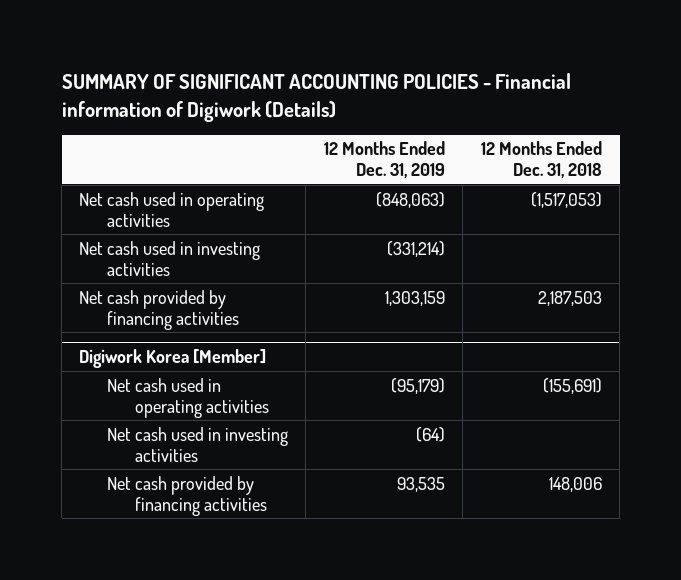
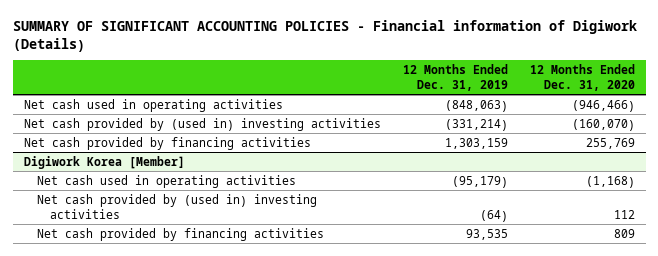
- | 12 Months Ended Dec. 31, 2019 | 12 Months Ended Dec. 31, 2018
+ | 12 Months Ended Dec. 31, 2019 | 12 Months Ended Dec. 31, 2020
- Net cash used in investing activities | (331,214) |
+ Net cash provided by (used in) investing activities | (331,214) | (160,070)
@ Digiwork Korea [Member]
- Net cash used in investing activities | (64) |
+ Net cash provided by (used in) investing activities | (64) | 112

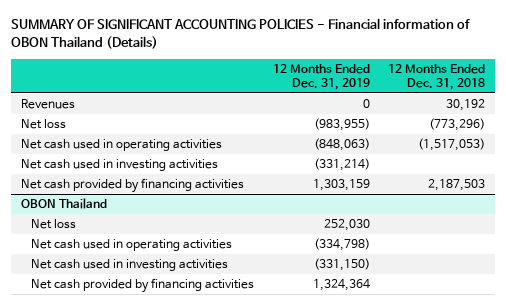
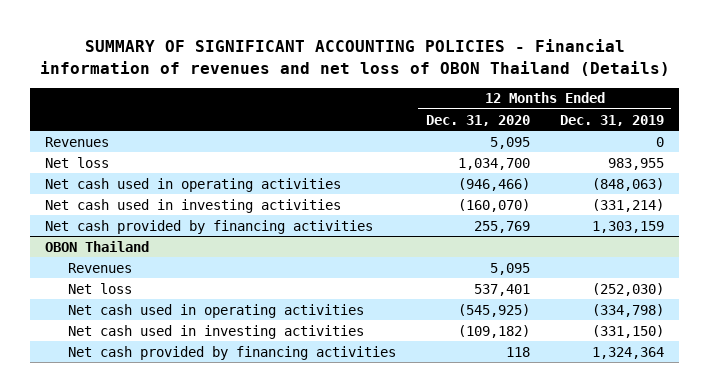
- SUMMARY OF SIGNIFICANT ACCOUNTING POLICIES - Financial information of OBON Thailand (Details)
+ SUMMARY OF SIGNIFICANT ACCOUNTING POLICIES - Financial information of revenues and net loss of OBON Thailand (Details)
- | 12 Months Ended Dec. 31, 2019 | 12 Months Ended Dec. 31, 2018
+ | 12 Months Ended Dec. 31, 2020 | 12 Months Ended Dec. 31, 2019
- Net loss | (983,955) | (773,296)
+ Net loss | 1,034,700 | 983,955
@ OBON Thailand
- Net loss | 252,030 |
+ Revenues | 5,095 |
+ Net loss | 537,401 | (252,030)

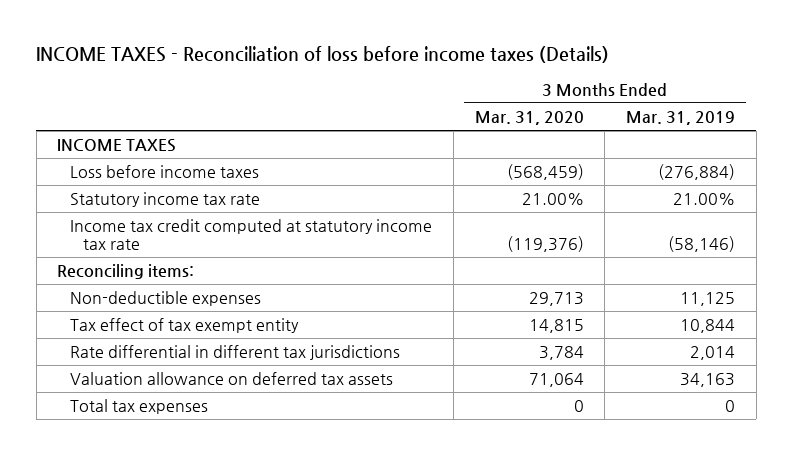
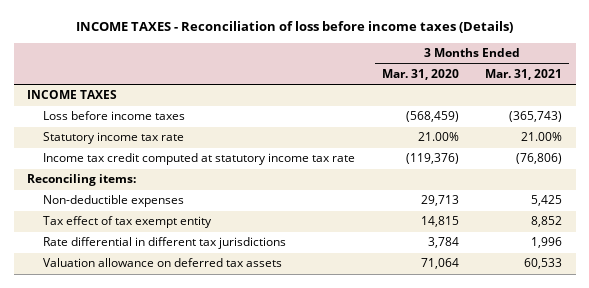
- | 3 Months Ended Mar. 31, 2020 | 3 Months Ended Mar. 31, 2019
+ | 3 Months Ended Mar. 31, 2020 | 3 Months Ended Mar. 31, 2021
- Total tax expenses | 0 | 0

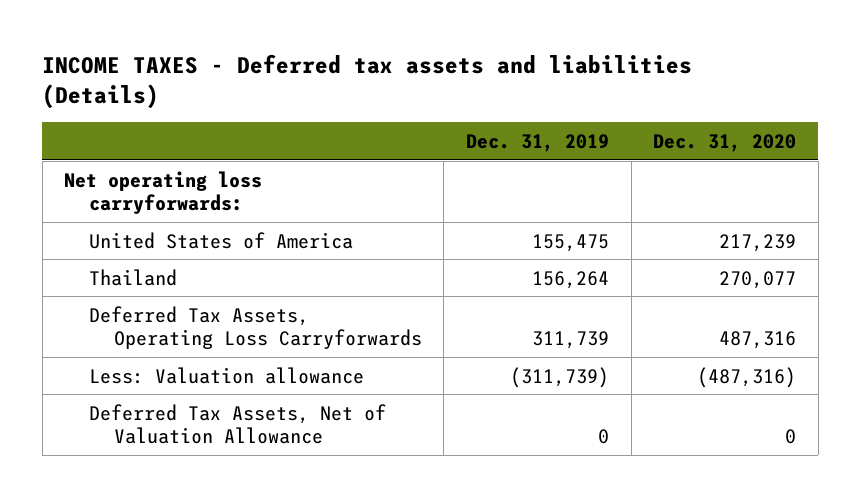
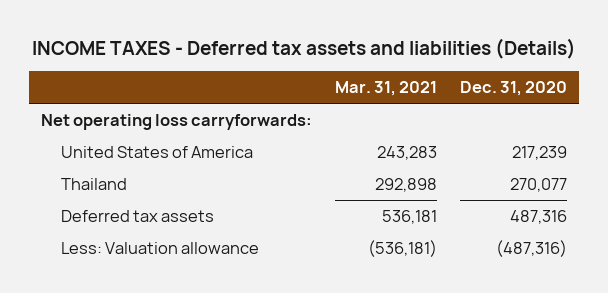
- | Dec. 31, 2019 | Dec. 31, 2020
+ | Mar. 31, 2021 | Dec. 31, 2020
- Deferred Tax Assets, Operating Loss Carryforwards | 311,739 | 487,316
+ Deferred tax assets | 536,181 | 487,316
- Deferred Tax Assets, Net of Valuation Allowance | 0 | 0

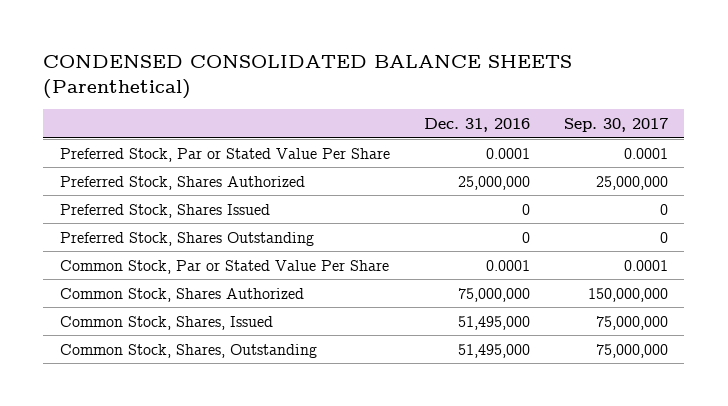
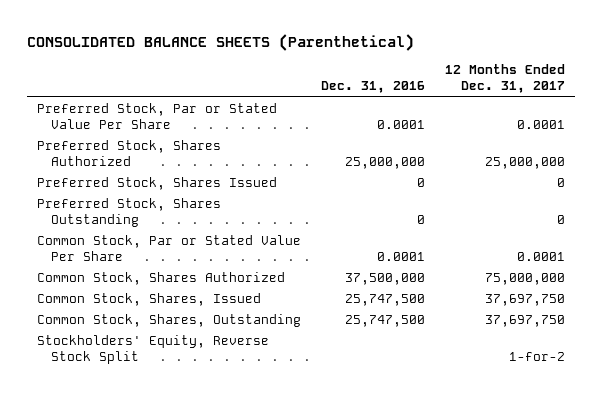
- CONDENSED CONSOLIDATED BALANCE SHEETS (Parenthetical)
+ CONSOLIDATED BALANCE SHEETS (Parenthetical)
- | Dec. 31, 2016 | Sep. 30, 2017
+ | Dec. 31, 2016 | 12 Months Ended Dec. 31, 2017
- Common Stock, Shares Authorized | 75,000,000 | 150,000,000
- Common Stock, Shares, Issued | 51,495,000 | 75,000,000
- Common Stock, Shares, Outstanding | 51,495,000 | 75,000,000
+ Common Stock, Shares Authorized | 37,500,000 | 75,000,000
+ Common Stock, Shares, Issued | 25,747,500 | 37,697,750
+ Common Stock, Shares, Outstanding | 25,747,500 | 37,697,750
+ Stockholders' Equity, Reverse Stock Split | | 1-for-2

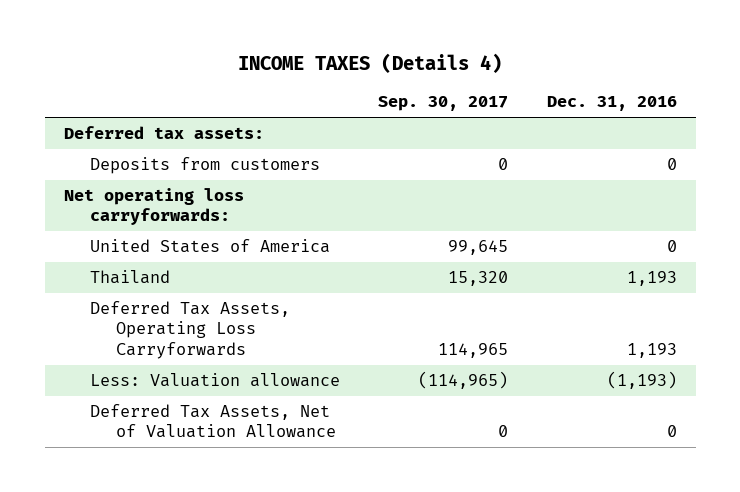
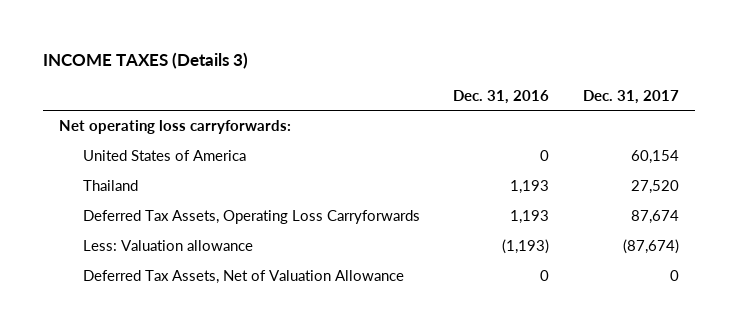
- INCOME TAXES (Details 4)
+ INCOME TAXES (Details 3)
- | Sep. 30, 2017 | Dec. 31, 2016
+ | Dec. 31, 2016 | Dec. 31, 2017
- Deferred tax assets:
- Deposits from customers | 0 | 0

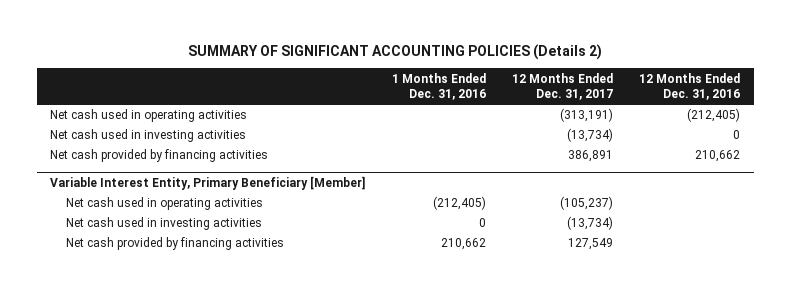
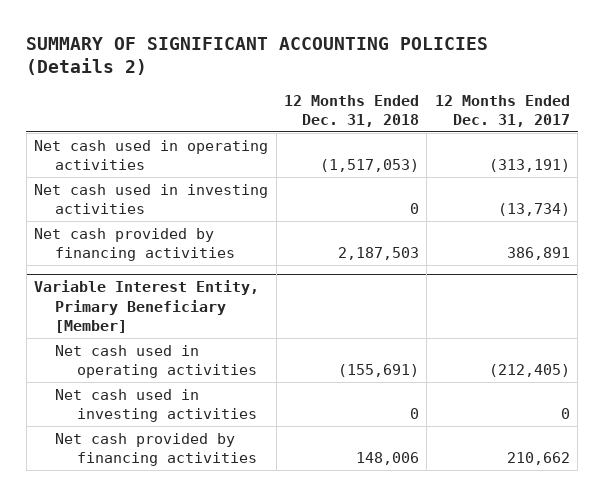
- | 1 Months Ended Dec. 31, 2016 | 12 Months Ended Dec. 31, 2017 | 12 Months Ended Dec. 31, 2016
+ | 12 Months Ended Dec. 31, 2018 | 12 Months Ended Dec. 31, 2017
@ Variable Interest Entity, Primary Beneficiary [Member]
- Net cash used in operating activities | (212,405) | (105,237) |
- Net cash used in investing activities | 0 | (13,734) |
- Net cash provided by financing activities | 210,662 | 127,549 |
+ Net cash used in operating activities | (155,691) | (212,405)
+ Net cash used in investing activities | 0 | 0
+ Net cash provided by financing activities | 148,006 | 210,662

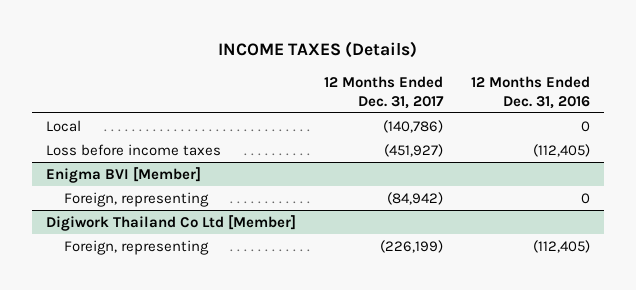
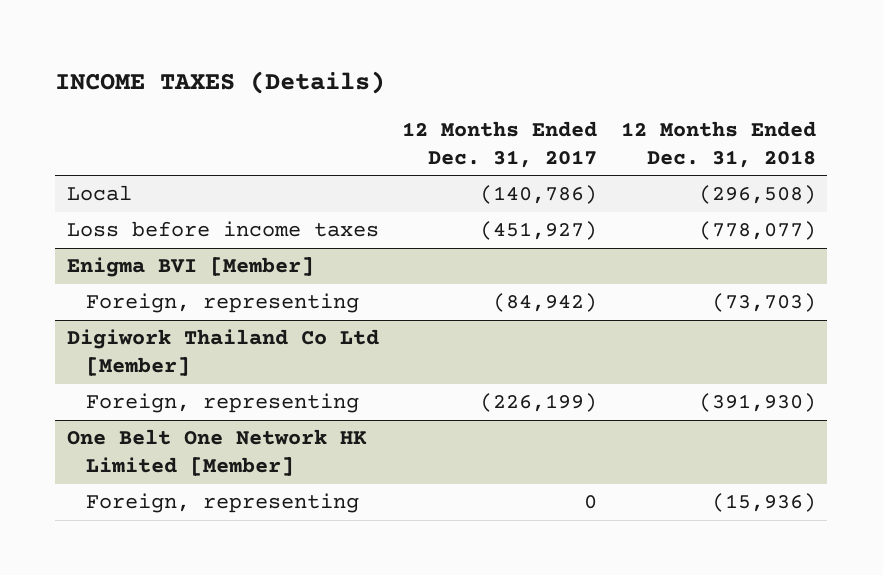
- | 12 Months Ended Dec. 31, 2017 | 12 Months Ended Dec. 31, 2016
+ | 12 Months Ended Dec. 31, 2017 | 12 Months Ended Dec. 31, 2018
+ One Belt One Network HK Limited [Member]
+ Foreign, representing | 0 | (15,936)

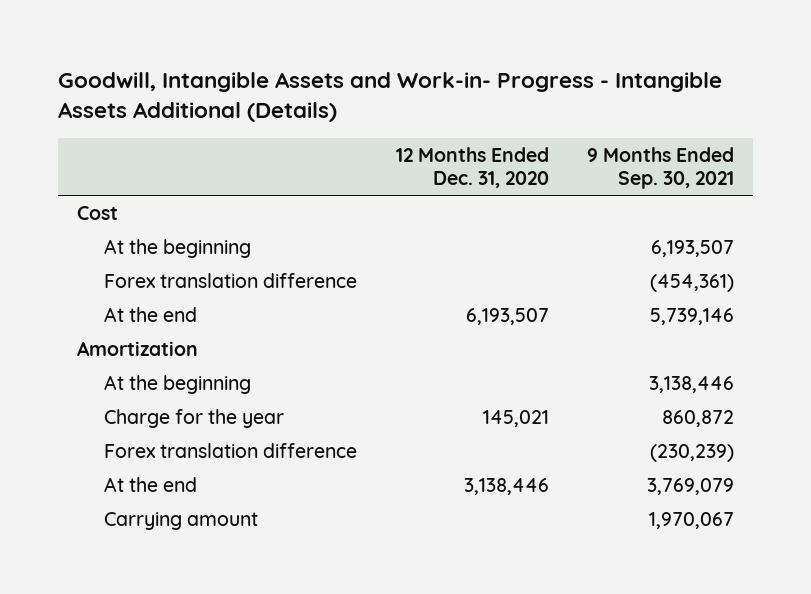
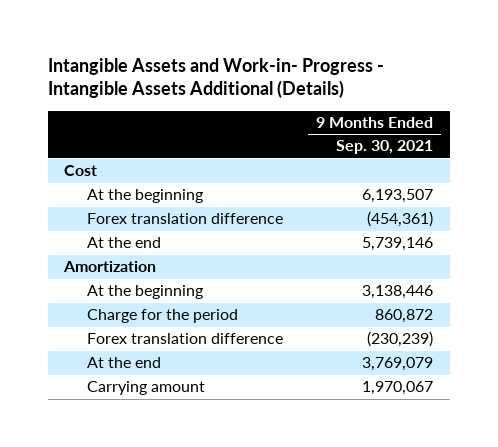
- Goodwill, Intangible Assets and Work-in- Progress - Intangible Assets Additional (Details)
+ Intangible Assets and Work-in- Progress - Intangible Assets Additional (Details)
- | 12 Months Ended Dec. 31, 2020 | 9 Months Ended Sep. 30, 2021
+ | 9 Months Ended Sep. 30, 2021
- Charge for the year | 145,021 | 860,872
+ Charge for the period | 860,872

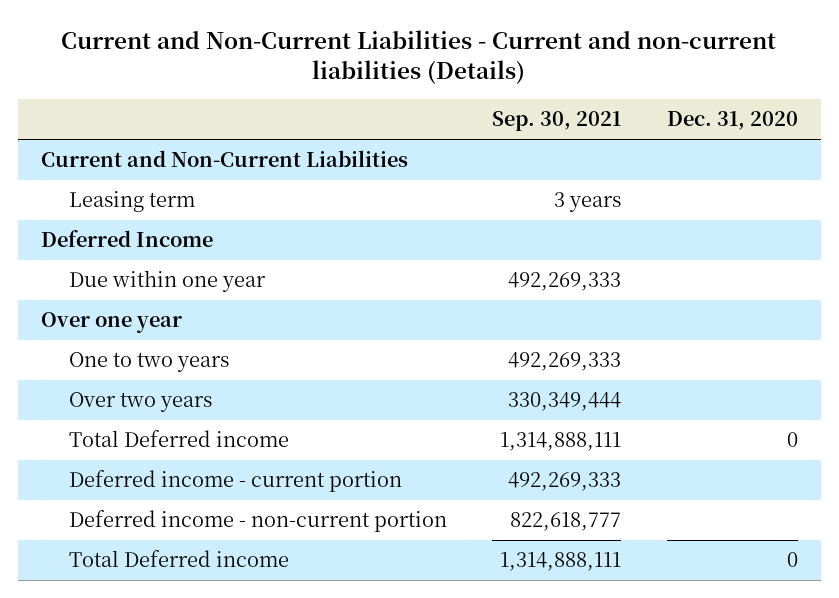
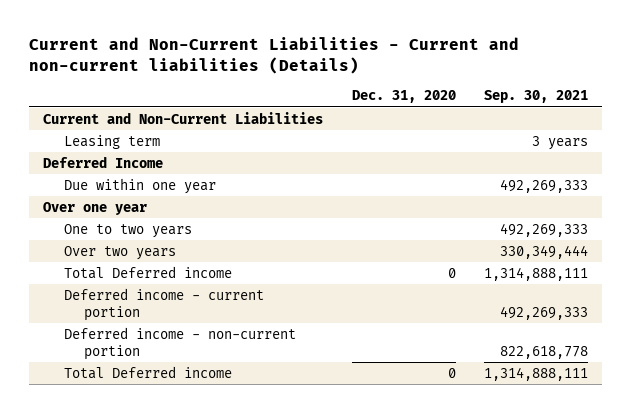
- | Sep. 30, 2021 | Dec. 31, 2020
+ | Dec. 31, 2020 | Sep. 30, 2021
- Deferred income - non-current portion | 822,618,777 |
+ Deferred income - non-current portion | | 822,618,778

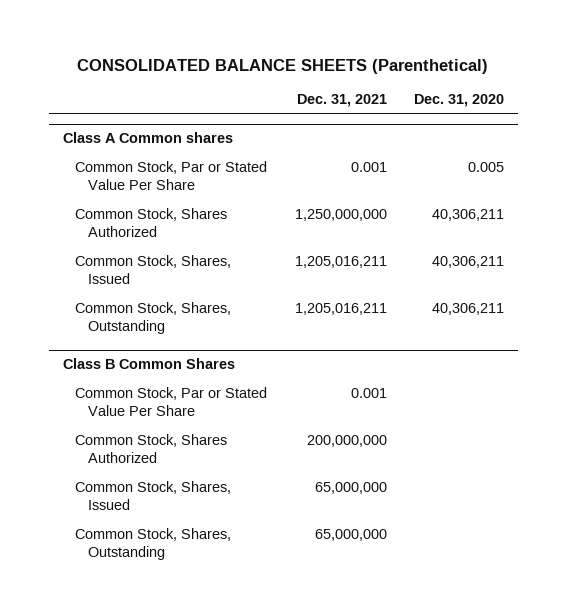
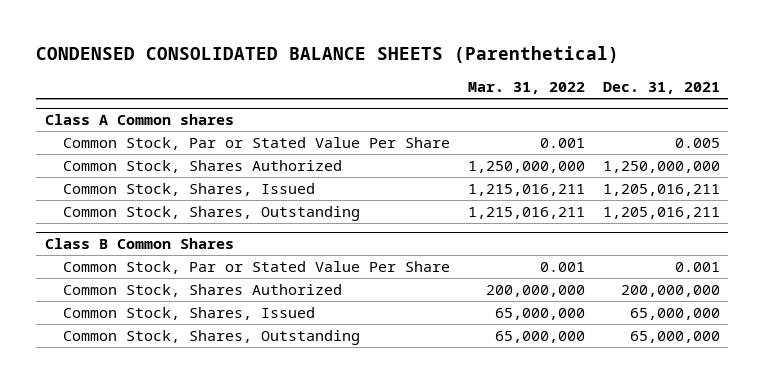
- CONSOLIDATED BALANCE SHEETS (Parenthetical)
+ CONDENSED CONSOLIDATED BALANCE SHEETS (Parenthetical)
- | Dec. 31, 2021 | Dec. 31, 2020
+ | Mar. 31, 2022 | Dec. 31, 2021
@ Class A Common shares
- Common Stock, Par or Stated Value Per Share | 0.001 | 0.005
+ Common Stock, Par or Stated Value Per Share | 0.001 | 0.005

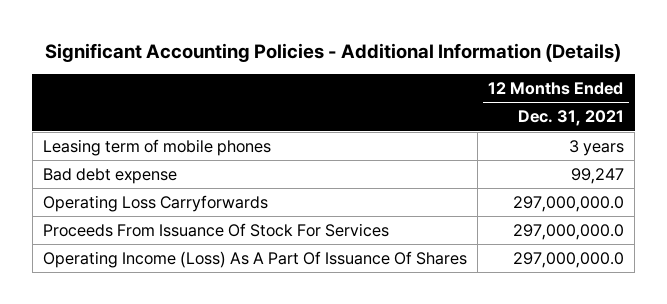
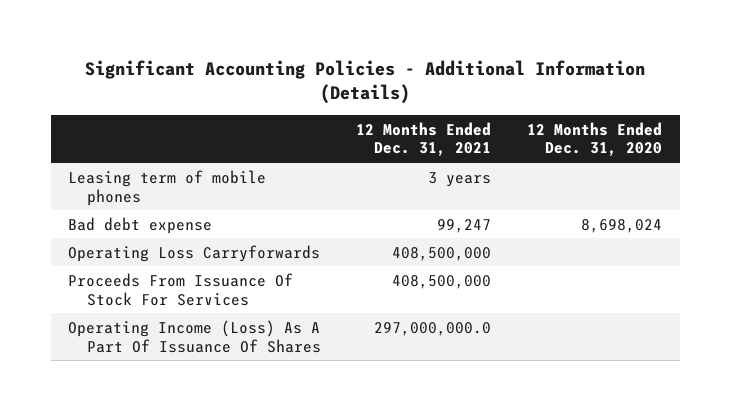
- | 12 Months Ended Dec. 31, 2021
+ | 12 Months Ended Dec. 31, 2021 | 12 Months Ended Dec. 31, 2020
- Operating Loss Carryforwards | 297,000,000.0
- Proceeds From Issuance Of Stock For Services | 297,000,000.0
+ Operating Loss Carryforwards | 408,500,000 |
+ Proceeds From Issuance Of Stock For Services | 408,500,000 |

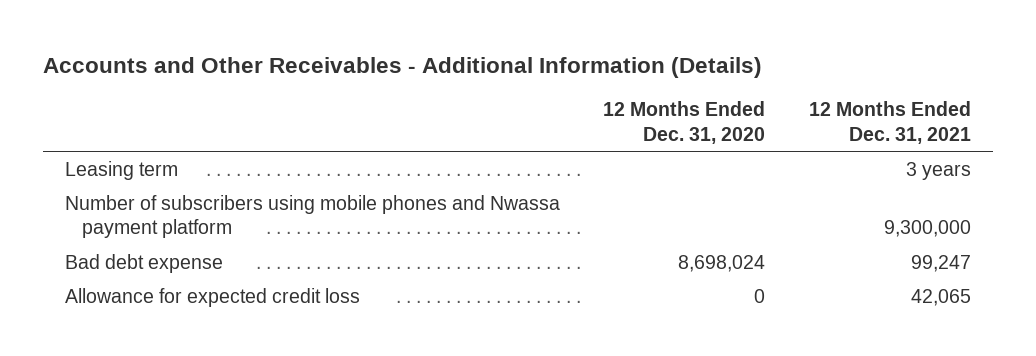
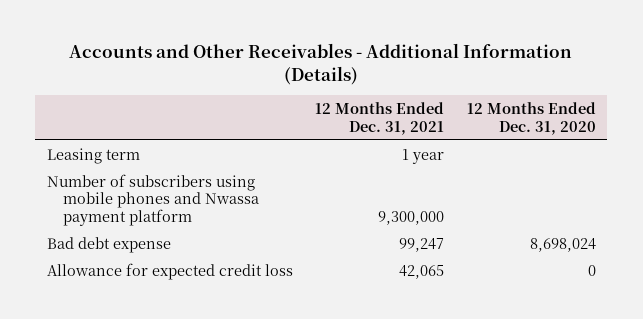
- | 12 Months Ended Dec. 31, 2020 | 12 Months Ended Dec. 31, 2021
+ | 12 Months Ended Dec. 31, 2021 | 12 Months Ended Dec. 31, 2020
- Leasing term | | 3 years
+ Leasing term | 1 year |

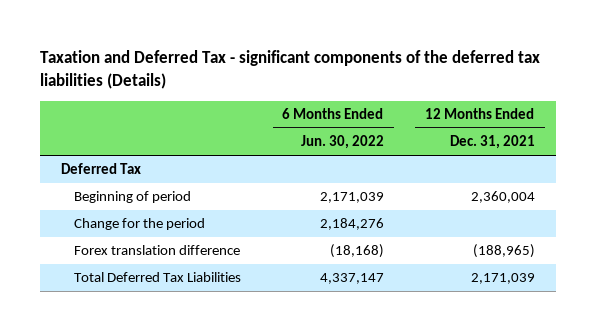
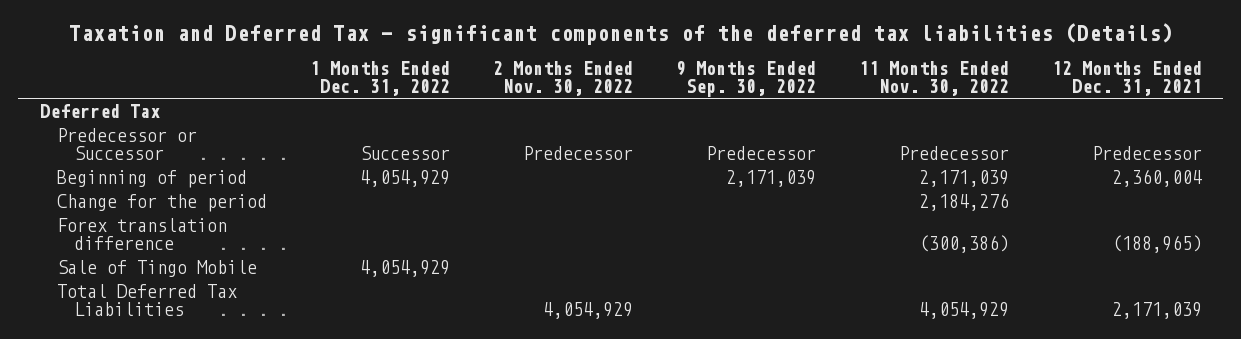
- | 6 Months Ended Jun. 30, 2022 | 12 Months Ended Dec. 31, 2021
+ | 1 Months Ended Dec. 31, 2022 | 2 Months Ended Nov. 30, 2022 | 9 Months Ended Sep. 30, 2022 | 11 Months Ended Nov. 30, 2022 | 12 Months Ended Dec. 31, 2021
+ Predecessor or Successor | Successor | Predecessor | Predecessor | Predecessor | Predecessor
+ Sale of Tingo Mobile | 4,054,929 | | | |

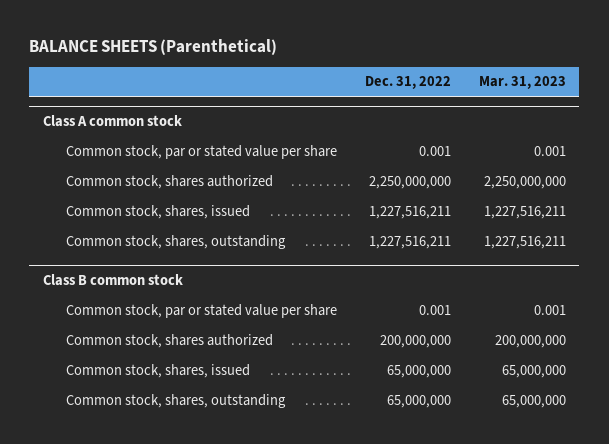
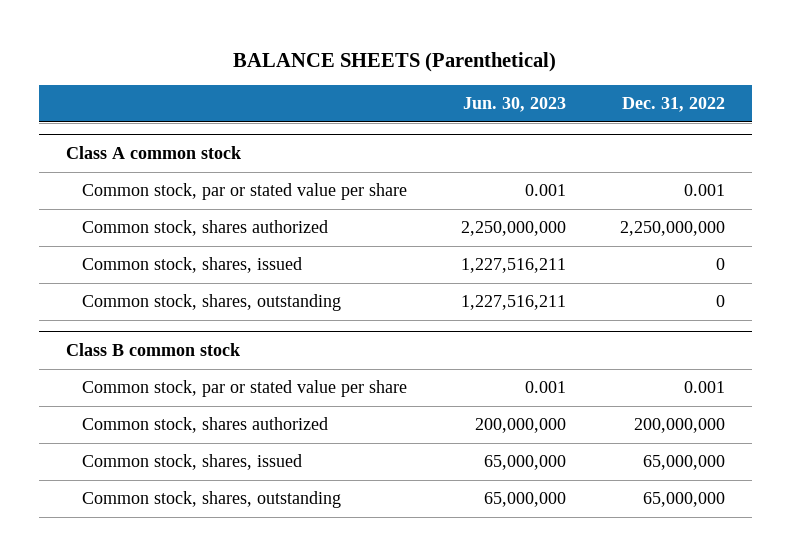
- | Dec. 31, 2022 | Mar. 31, 2023
+ | Jun. 30, 2023 | Dec. 31, 2022
@ Class A common stock
- Common stock, shares, issued | 1,227,516,211 | 1,227,516,211
- Common stock, shares, outstanding | 1,227,516,211 | 1,227,516,211
+ Common stock, shares, issued | 1,227,516,211 | 0
+ Common stock, shares, outstanding | 1,227,516,211 | 0

